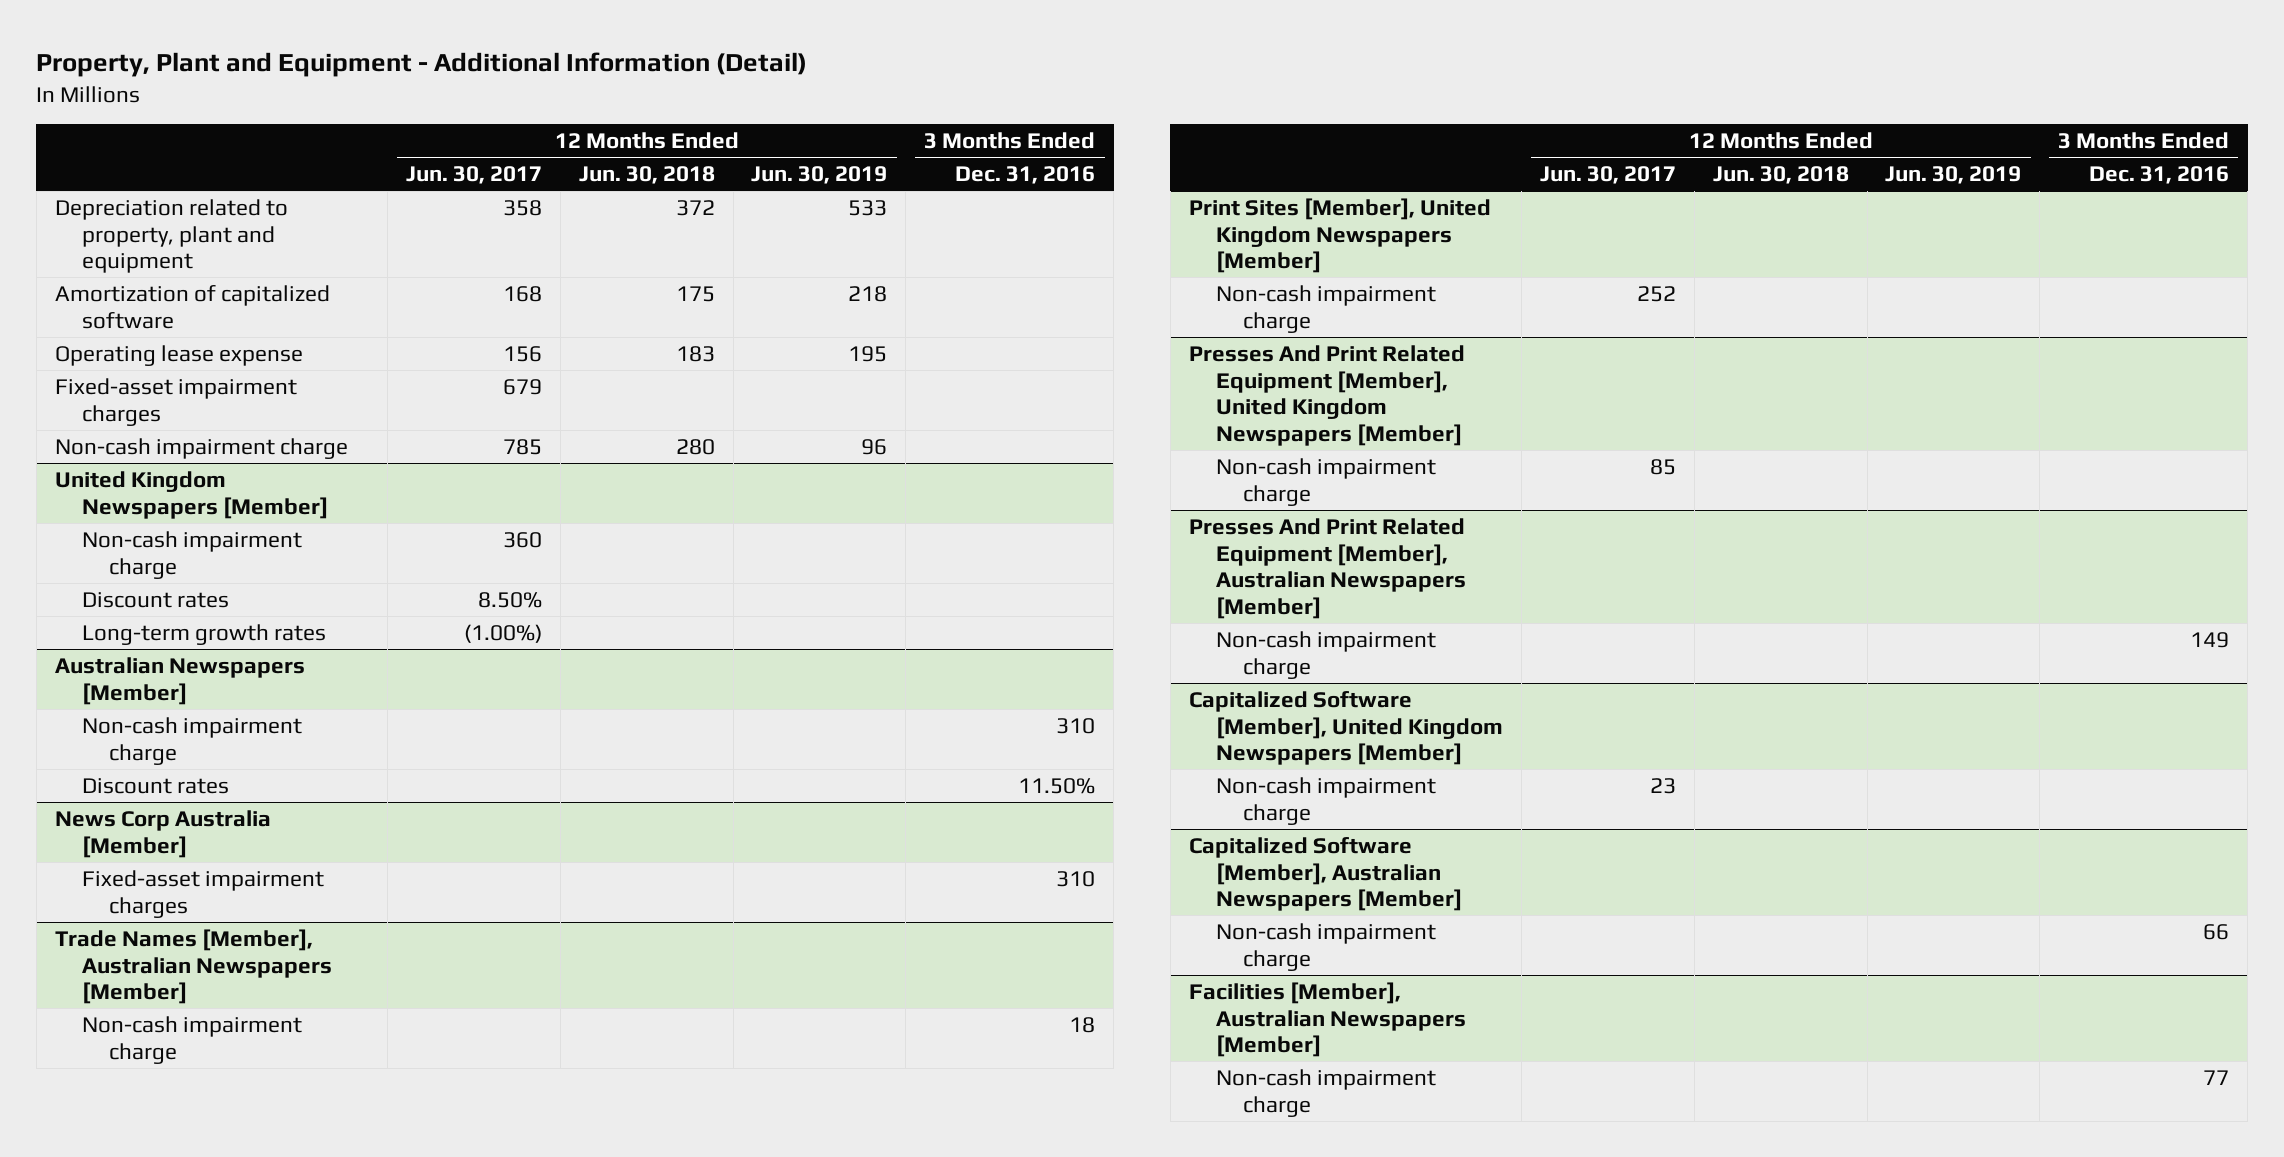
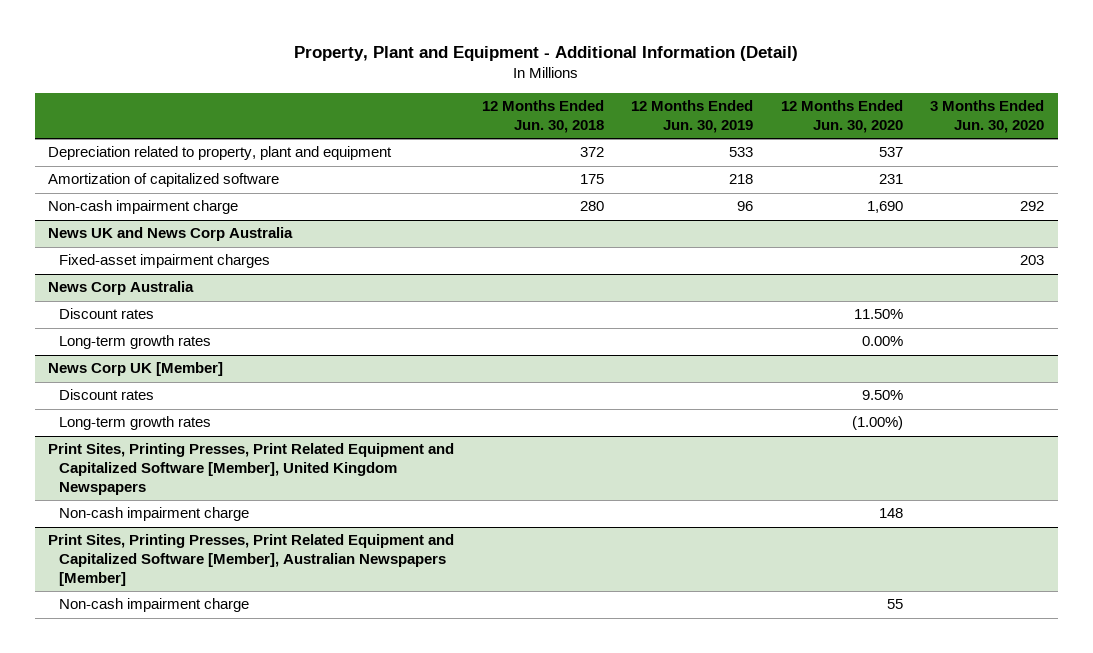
- | 12 Months Ended Jun. 30, 2017 | 12 Months Ended Jun. 30, 2018 | 12 Months Ended Jun. 30, 2019 | 3 Months Ended Dec. 31, 2016
+ | 12 Months Ended Jun. 30, 2018 | 12 Months Ended Jun. 30, 2019 | 12 Months Ended Jun. 30, 2020 | 3 Months Ended Jun. 30, 2020
- Operating lease expense | 156 | 183 | 195 |
- Fixed-asset impairment charges | 679 | | |
- United Kingdom Newspapers [Member]
- Non-cash impairment charge | 360 | | |
- Discount rates | 8.50% | | |
- Long-term growth rates | (1.00%) | | |
- Australian Newspapers [Member]
- Non-cash impairment charge | | | | 310
- Discount rates | | | | 11.50%
- News Corp Australia [Member]
- Fixed-asset impairment charges | | | | 310
- Trade Names [Member], Australian Newspapers [Member]
- Non-cash impairment charge | | | | 18
- Print Sites [Member], United Kingdom Newspapers [Member]
- Non-cash impairment charge | 252 | | |
- Presses And Print Related Equipment [Member], United Kingdom Newspapers [Member]
+ News UK and News Corp Australia
+ Fixed-asset impairment charges | | | | 203
+ News Corp Australia
+ Discount rates | | | 11.50% |
+ Long-term growth rates | | | 0.00% |
+ News Corp UK [Member]
+ Discount rates | | | 9.50% |
+ Long-term growth rates | | | (1.00%) |
+ Print Sites, Printing Presses, Print Related Equipment and Capitalized Software [Member], United Kingdom Newspapers
- Presses And Print Related Equipment [Member], Australian Newspapers [Member]
+ Print Sites, Printing Presses, Print Related Equipment and Capitalized Software [Member], Australian Newspapers [Member]
- Capitalized Software [Member], United Kingdom Newspapers [Member]
- Non-cash impairment charge | 23 | | |
- Capitalized Software [Member], Australian Newspapers [Member]
- Non-cash impairment charge | | | | 66
- Facilities [Member], Australian Newspapers [Member]
- Non-cash impairment charge | | | | 77

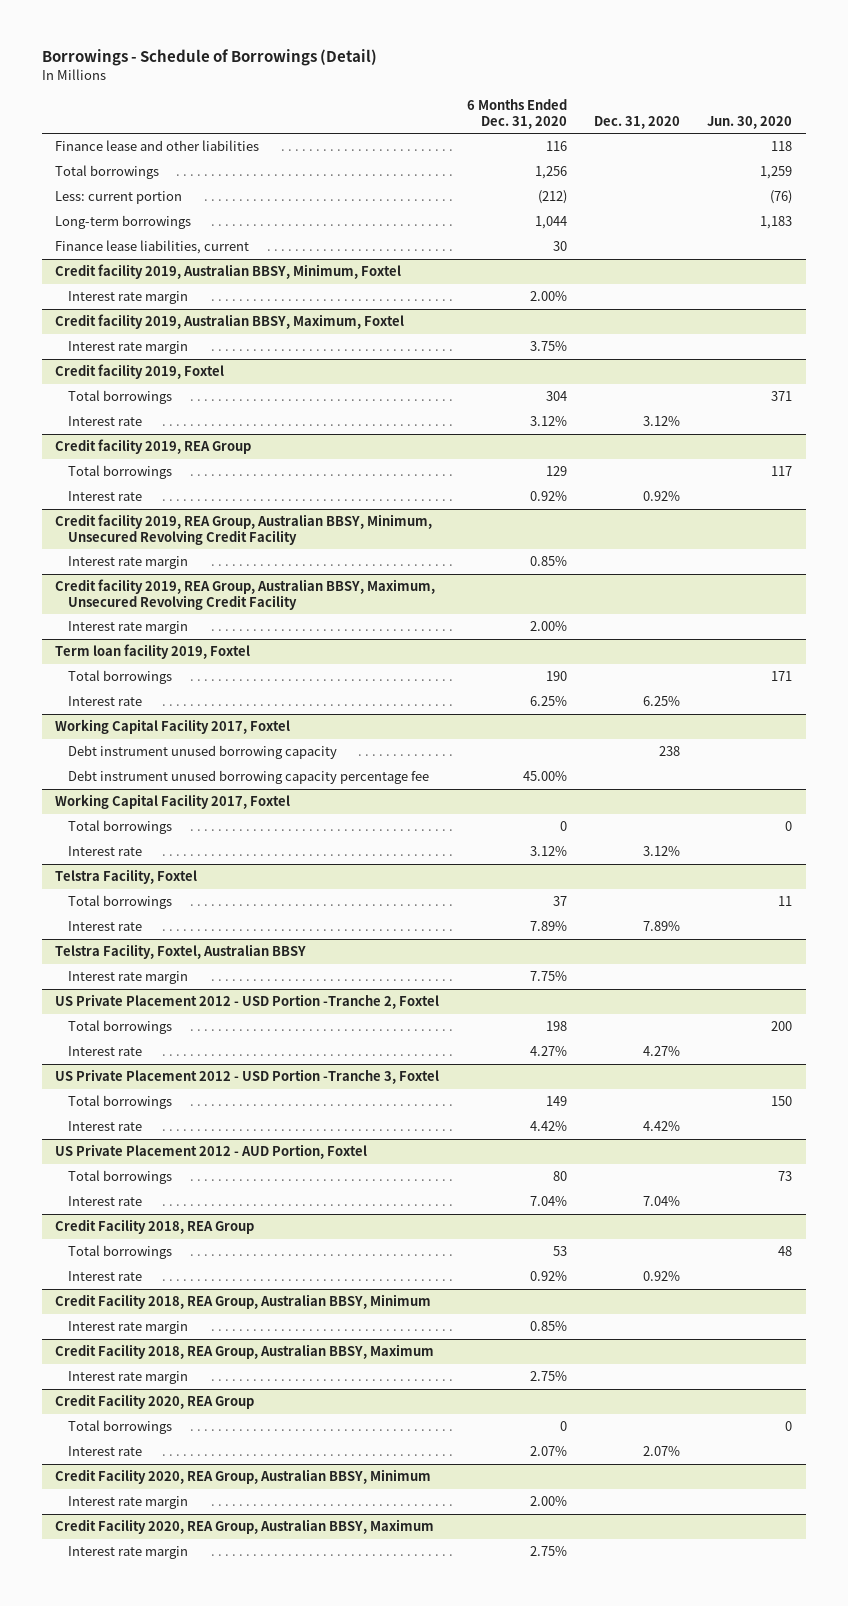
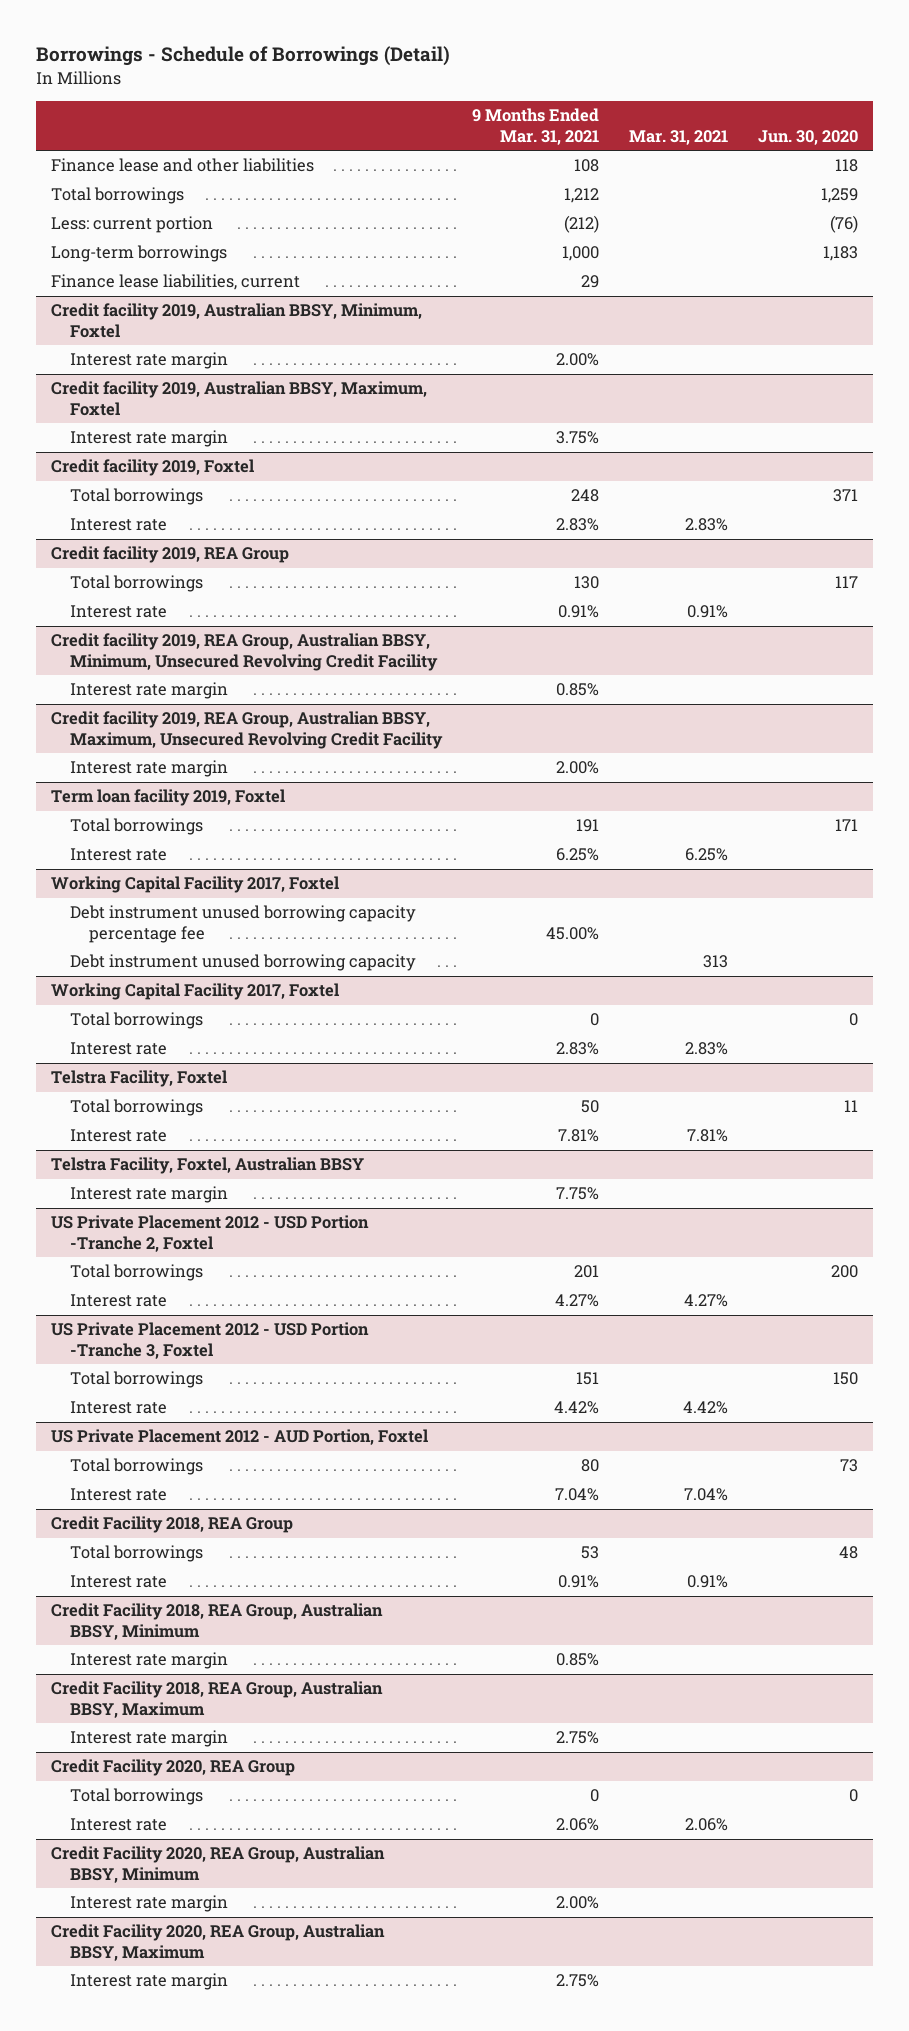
- | 6 Months Ended Dec. 31, 2020 | Dec. 31, 2020 | Jun. 30, 2020
+ | 9 Months Ended Mar. 31, 2021 | Mar. 31, 2021 | Jun. 30, 2020
@ Working Capital Facility 2017, Foxtel
moved down: Debt instrument unused borrowing capacity | | 313 |

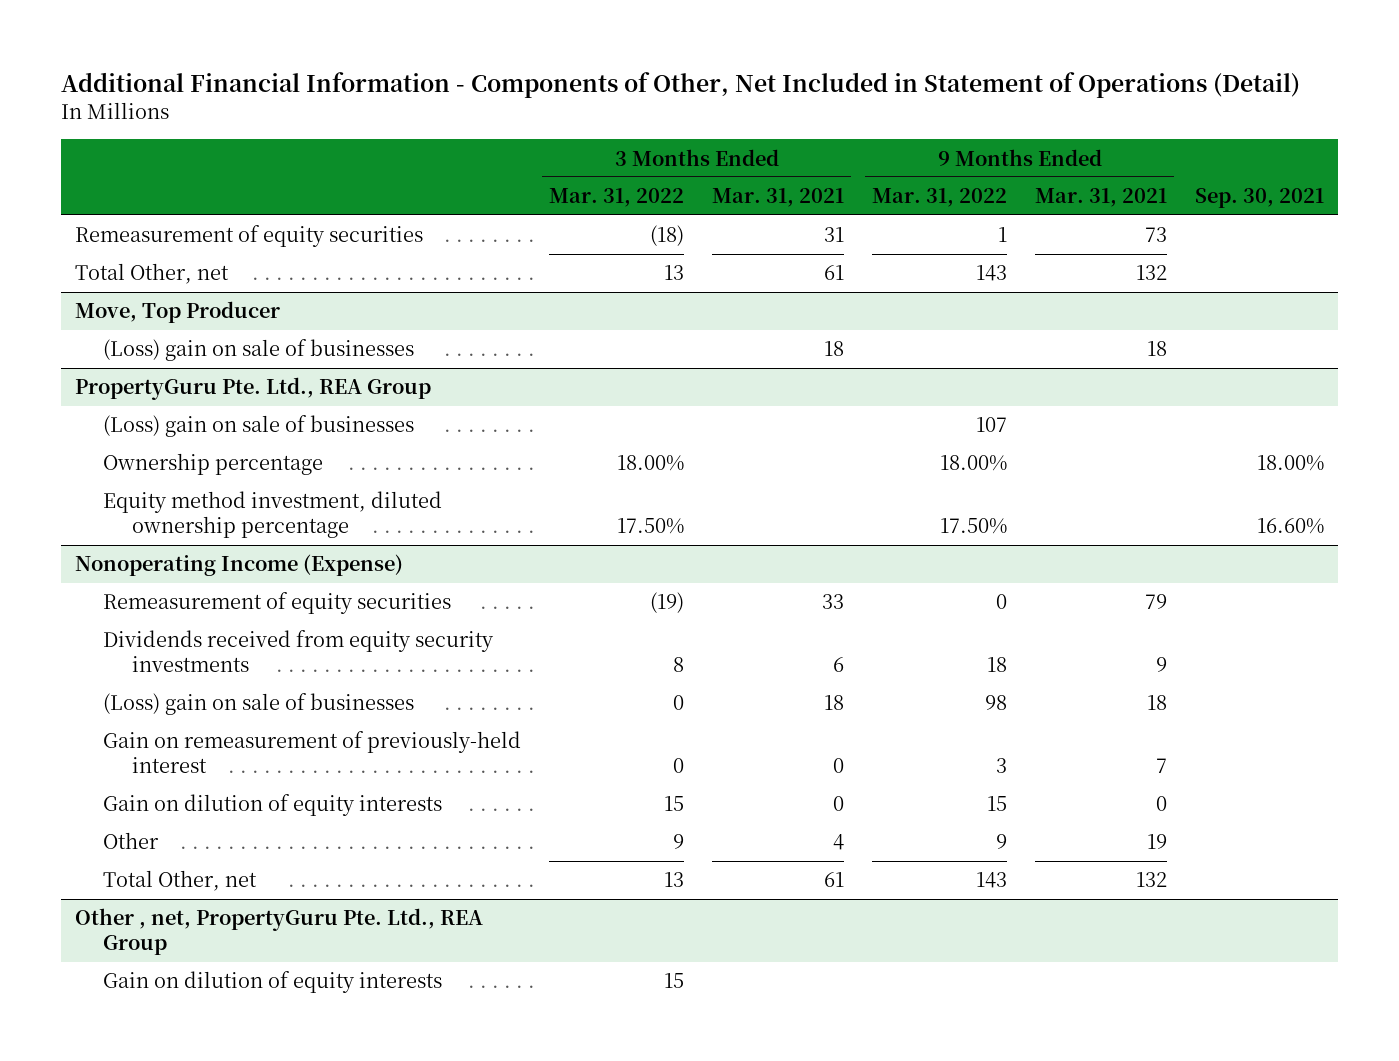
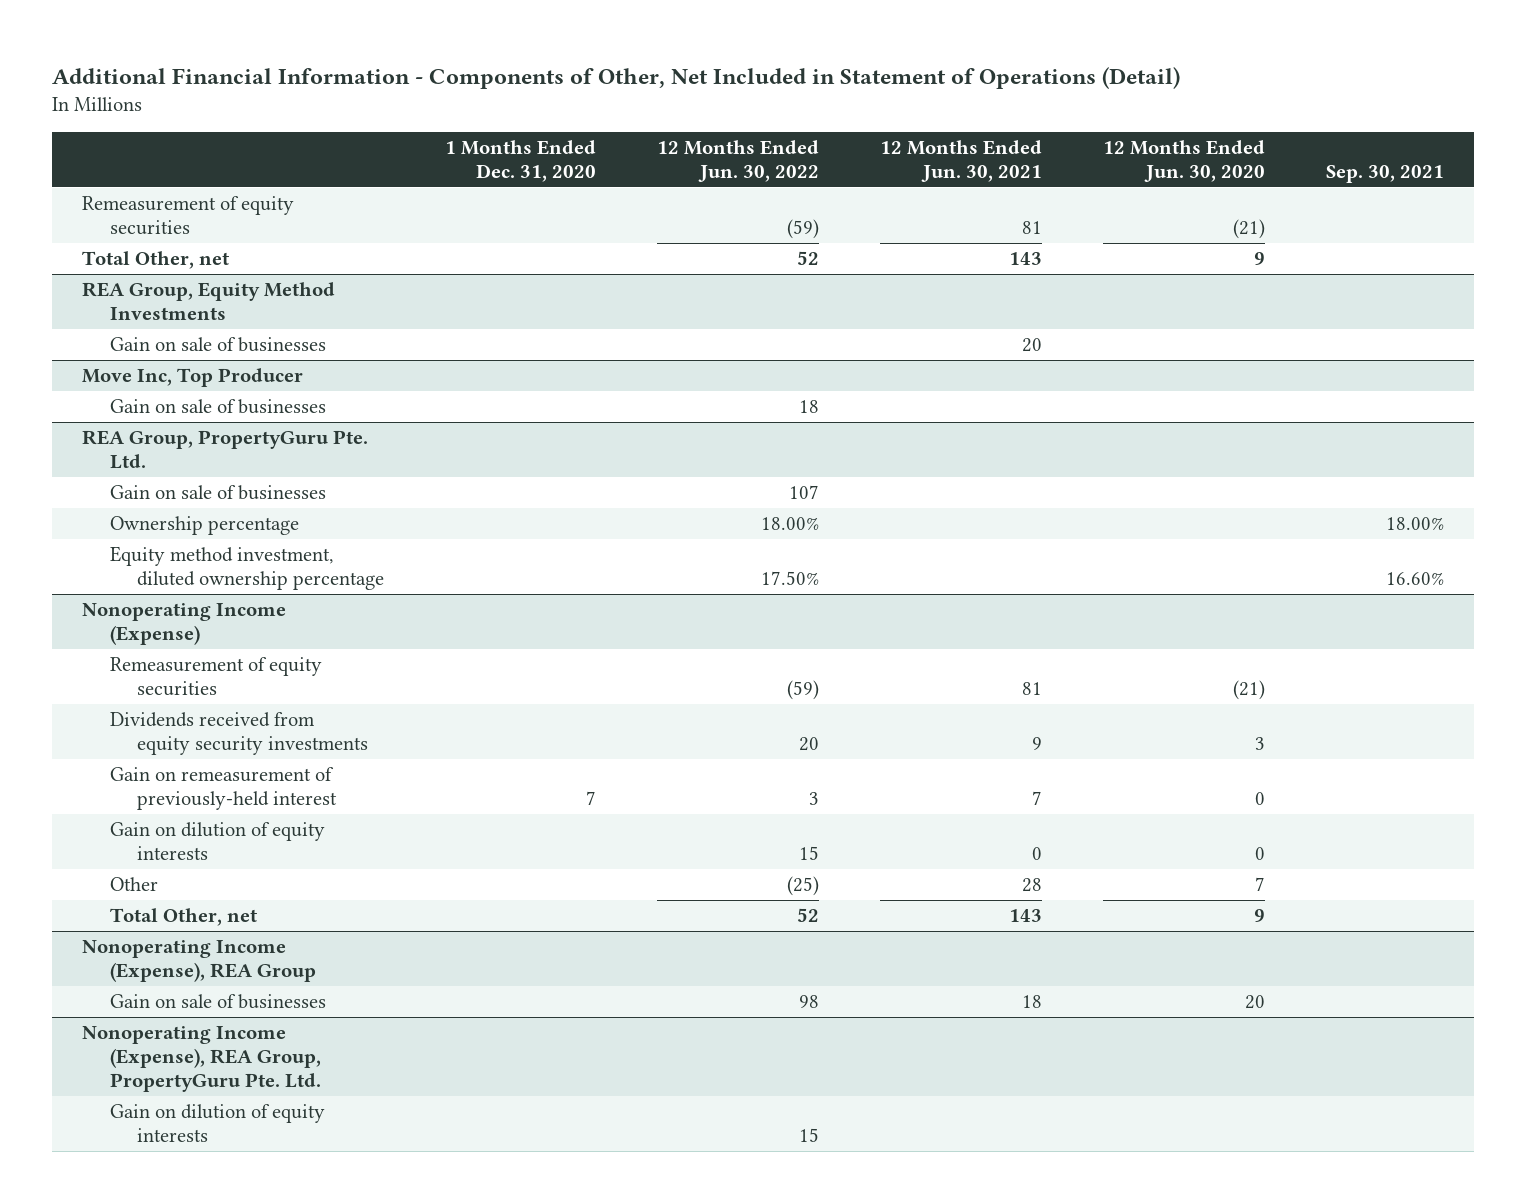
- | 3 Months Ended Mar. 31, 2022 | 3 Months Ended Mar. 31, 2021 | 9 Months Ended Mar. 31, 2022 | 9 Months Ended Mar. 31, 2021 | Sep. 30, 2021
+ | 1 Months Ended Dec. 31, 2020 | 12 Months Ended Jun. 30, 2022 | 12 Months Ended Jun. 30, 2021 | 12 Months Ended Jun. 30, 2020 | Sep. 30, 2021
- Move, Top Producer
- (Loss) gain on sale of businesses | | 18 | | 18 |
- PropertyGuru Pte. Ltd., REA Group
- (Loss) gain on sale of businesses | | | 107 | |
+ REA Group, Equity Method Investments
+ Gain on sale of businesses | | | 20 | |
+ Move Inc, Top Producer
+ Gain on sale of businesses | | 18 | | |
+ REA Group, PropertyGuru Pte. Ltd.
+ Gain on sale of businesses | | 107 | | |
@ Nonoperating Income (Expense)
- (Loss) gain on sale of businesses | 0 | 18 | 98 | 18 |
- Other , net, PropertyGuru Pte. Ltd., REA Group
+ Nonoperating Income (Expense), REA Group
+ Gain on sale of businesses | | 98 | 18 | 20 |
+ Nonoperating Income (Expense), REA Group, PropertyGuru Pte. Ltd.

